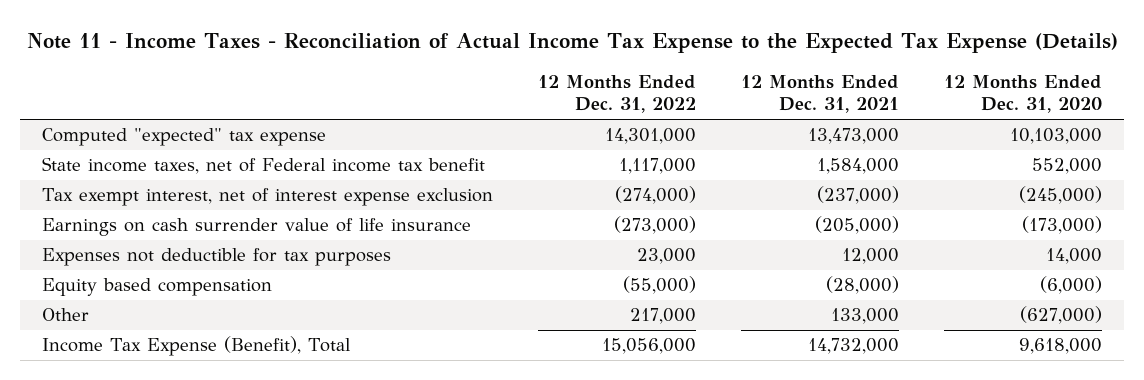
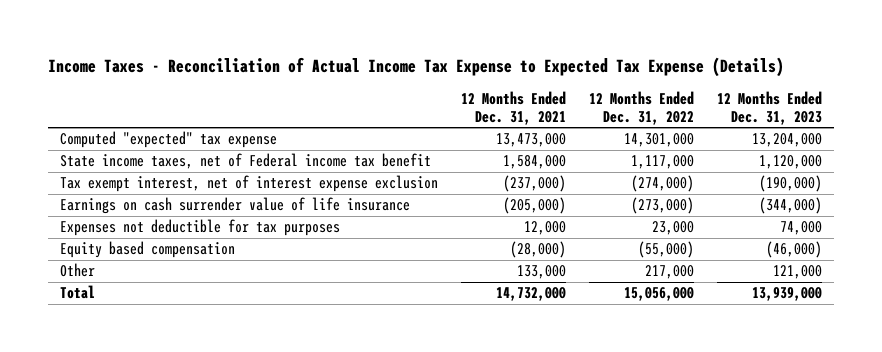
- Note 11 - Income Taxes - Reconciliation of Actual Income Tax Expense to the Expected Tax Expense (Details)
+ Income Taxes - Reconciliation of Actual Income Tax Expense to Expected Tax Expense (Details)
- | 12 Months Ended Dec. 31, 2022 | 12 Months Ended Dec. 31, 2021 | 12 Months Ended Dec. 31, 2020
+ | 12 Months Ended Dec. 31, 2021 | 12 Months Ended Dec. 31, 2022 | 12 Months Ended Dec. 31, 2023
- Income Tax Expense (Benefit), Total | 15,056,000 | 14,732,000 | 9,618,000
+ Total | 14,732,000 | 15,056,000 | 13,939,000

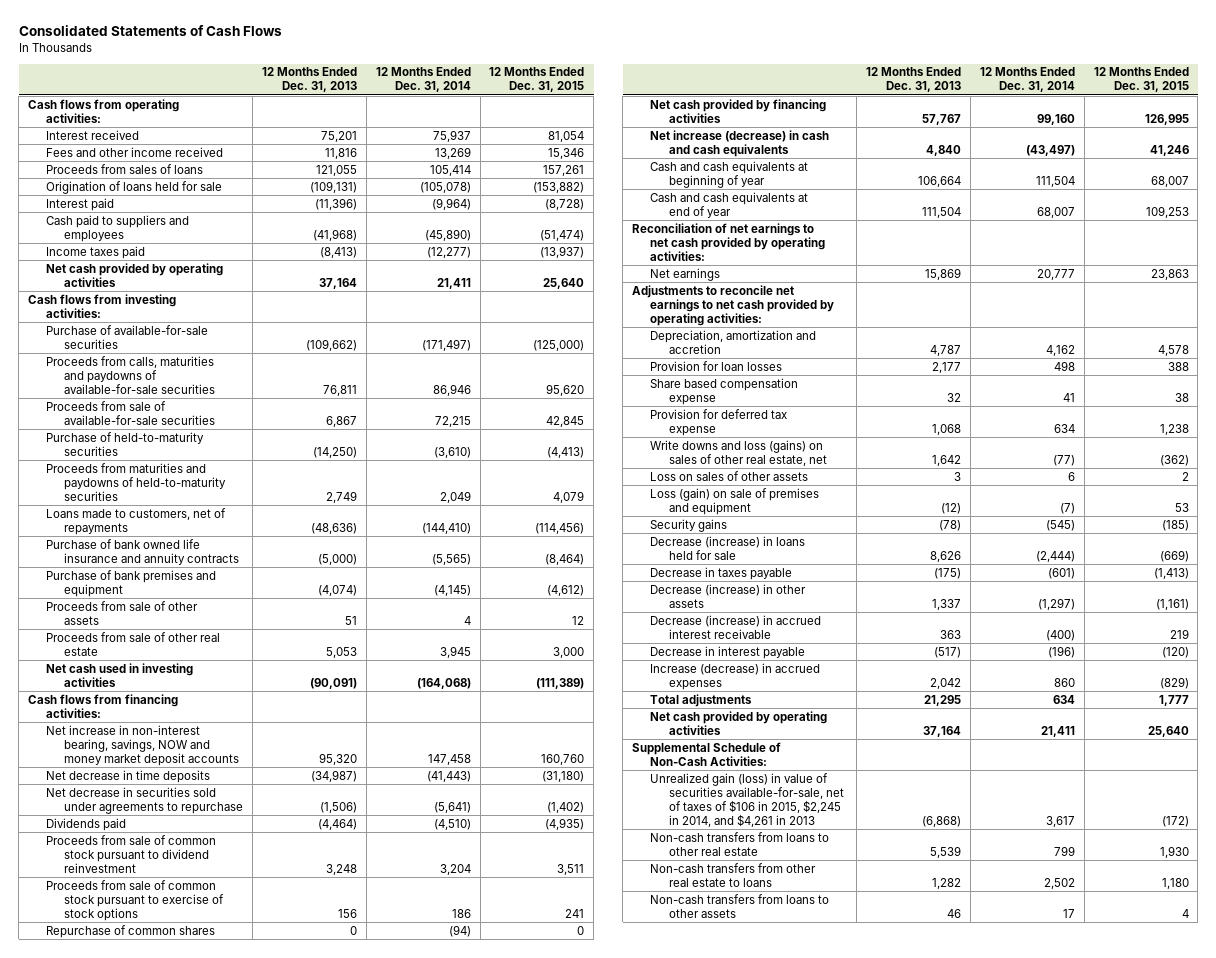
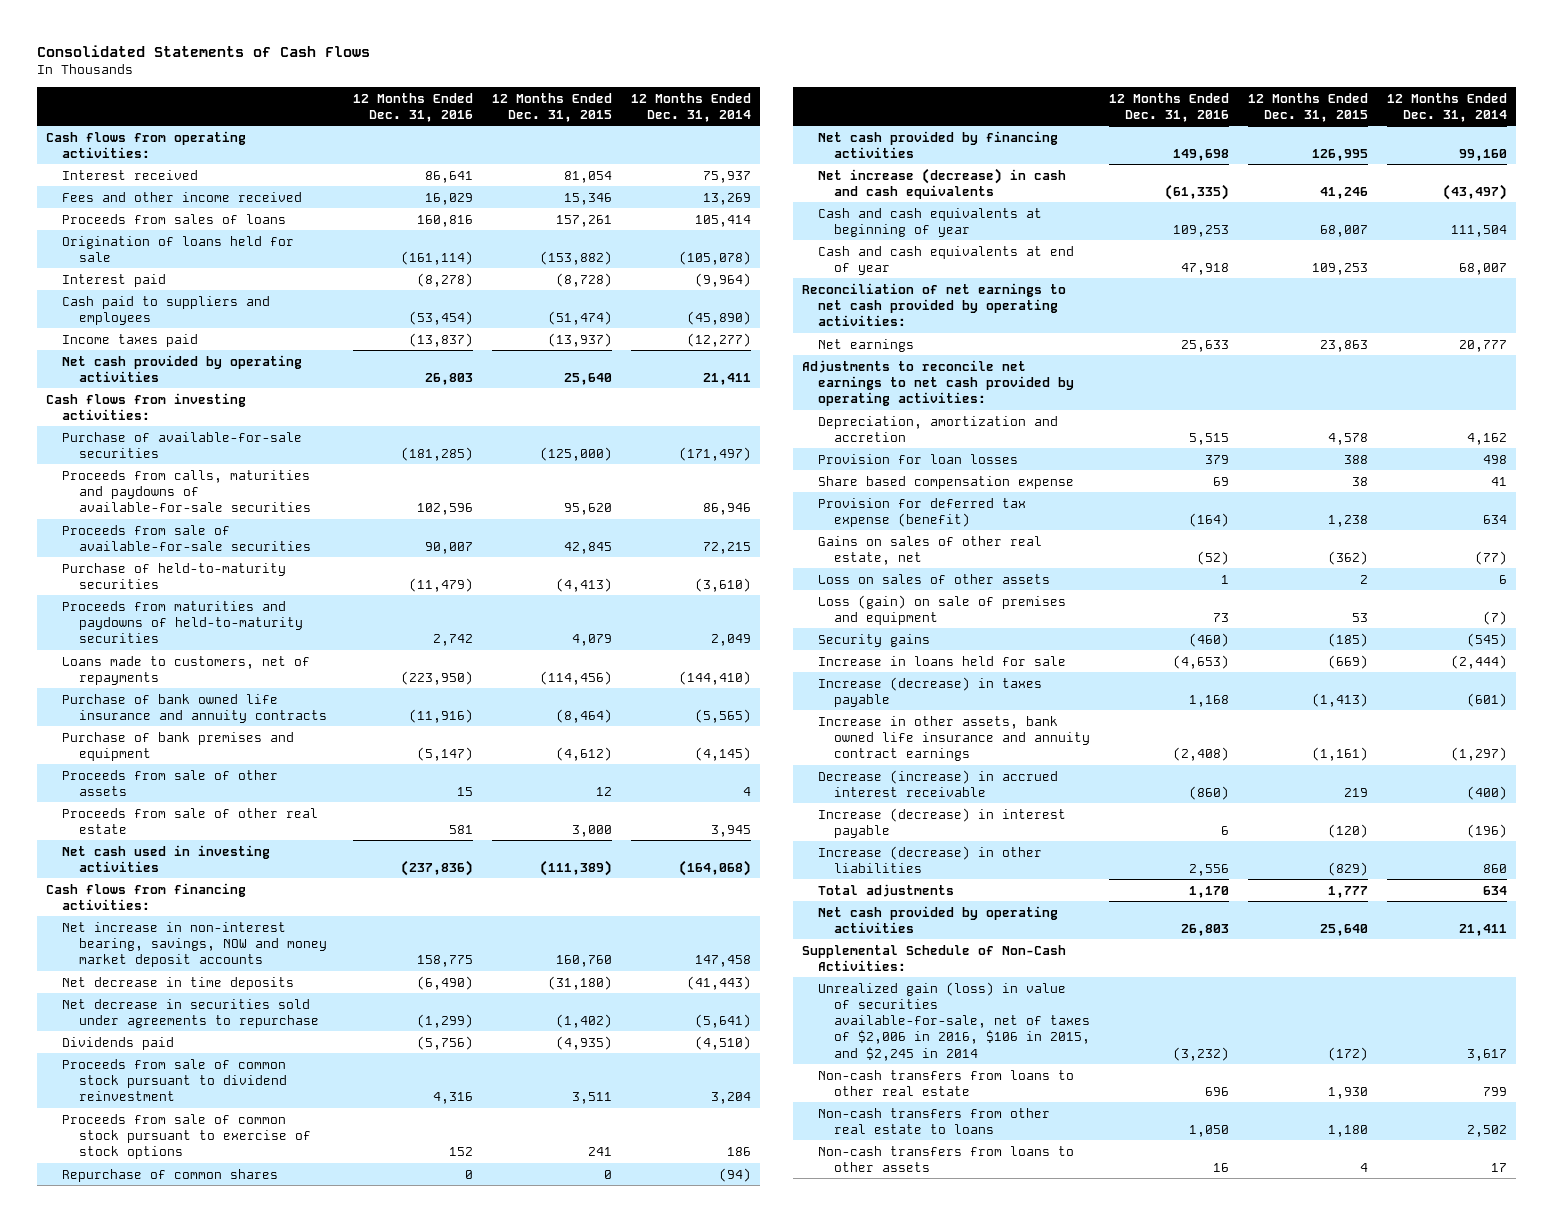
- | 12 Months Ended Dec. 31, 2013 | 12 Months Ended Dec. 31, 2014 | 12 Months Ended Dec. 31, 2015
+ | 12 Months Ended Dec. 31, 2016 | 12 Months Ended Dec. 31, 2015 | 12 Months Ended Dec. 31, 2014
- Provision for deferred tax expense | 1,068 | 634 | 1,238
- Write downs and loss (gains) on sales of other real estate, net | 1,642 | (77) | (362)
+ Provision for deferred tax expense (benefit) | (164) | 1,238 | 634
+ Gains on sales of other real estate, net | (52) | (362) | (77)
- Decrease (increase) in loans held for sale | 8,626 | (2,444) | (669)
- Decrease in taxes payable | (175) | (601) | (1,413)
- Decrease (increase) in other assets | 1,337 | (1,297) | (1,161)
+ Increase in loans held for sale | (4,653) | (669) | (2,444)
+ Increase (decrease) in taxes payable | 1,168 | (1,413) | (601)
+ Increase in other assets, bank owned life insurance and annuity contract earnings | (2,408) | (1,161) | (1,297)
- Decrease in interest payable | (517) | (196) | (120)
- Increase (decrease) in accrued expenses | 2,042 | 860 | (829)
+ Increase (decrease) in interest payable | 6 | (120) | (196)
+ Increase (decrease) in other liabilities | 2,556 | (829) | 860
- Unrealized gain (loss) in value of securities available-for-sale, net of taxes of $106 in 2015, $2,245 in 2014, and $4,261 in 2013 | (6,868) | 3,617 | (172)
+ Unrealized gain (loss) in value of securities available-for-sale, net of taxes of $2,006 in 2016, $106 in 2015, and $2,245 in 2014 | (3,232) | (172) | 3,617

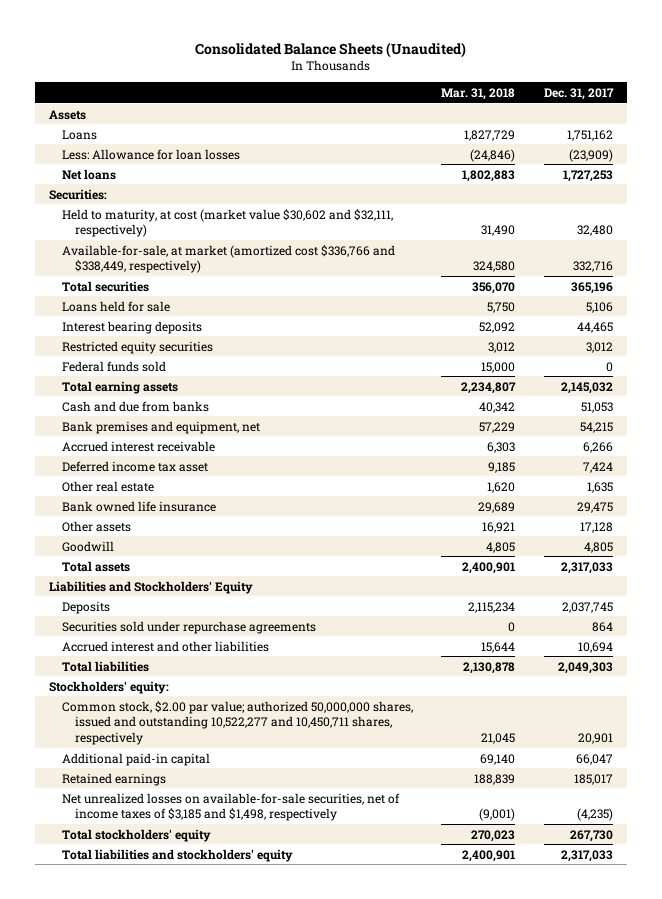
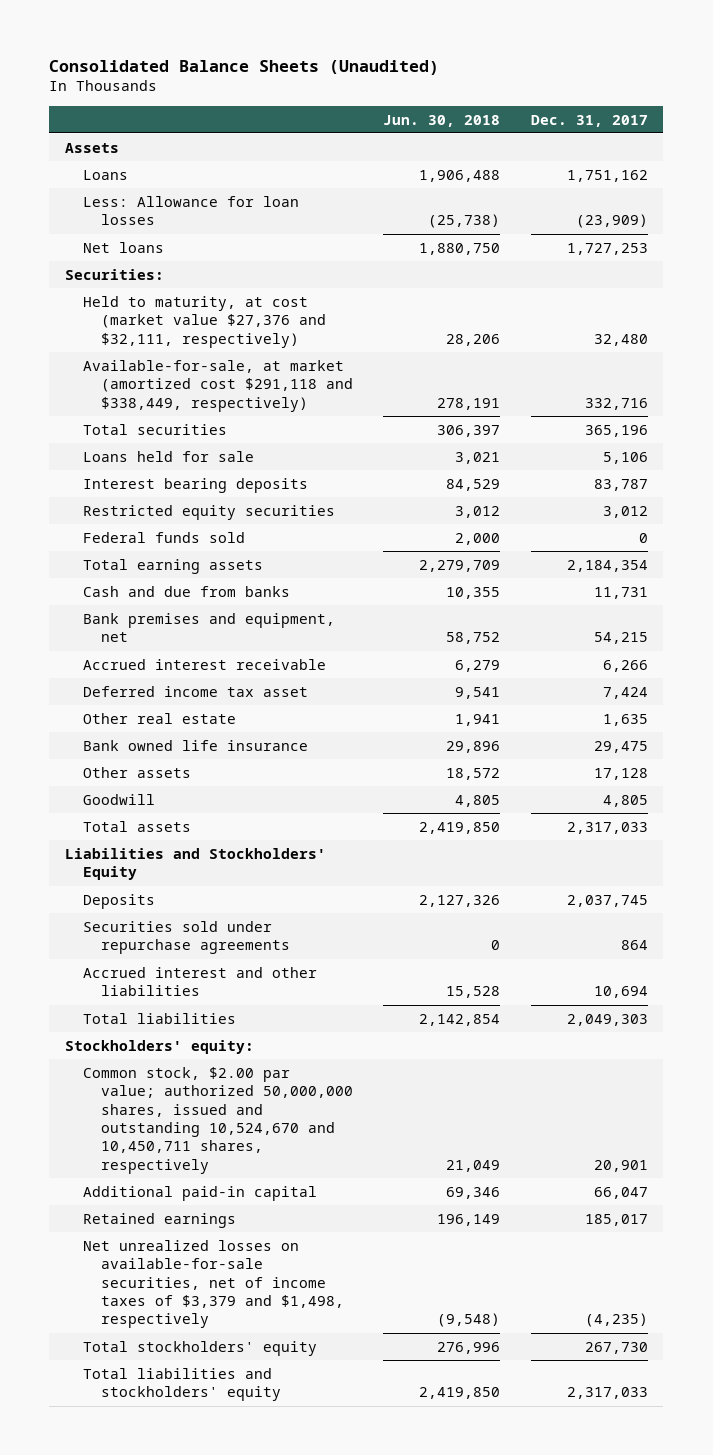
- | Mar. 31, 2018 | Dec. 31, 2017
+ | Jun. 30, 2018 | Dec. 31, 2017
- Held to maturity, at cost (market value $30,602 and $32,111, respectively) | 31,490 | 32,480
- Available-for-sale, at market (amortized cost $336,766 and $338,449, respectively) | 324,580 | 332,716
+ Held to maturity, at cost (market value $27,376 and $32,111, respectively) | 28,206 | 32,480
+ Available-for-sale, at market (amortized cost $291,118 and $338,449, respectively) | 278,191 | 332,716
- Interest bearing deposits | 52,092 | 44,465
+ Interest bearing deposits | 84,529 | 83,787
- Total earning assets | 2,234,807 | 2,145,032
- Cash and due from banks | 40,342 | 51,053
+ Total earning assets | 2,279,709 | 2,184,354
+ Cash and due from banks | 10,355 | 11,731
- Common stock, $2.00 par value; authorized 50,000,000 shares, issued and outstanding 10,522,277 and 10,450,711 shares, respectively | 21,045 | 20,901
+ Common stock, $2.00 par value; authorized 50,000,000 shares, issued and outstanding 10,524,670 and 10,450,711 shares, respectively | 21,049 | 20,901
- Net unrealized losses on available-for-sale securities, net of income taxes of $3,185 and $1,498, respectively | (9,001) | (4,235)
+ Net unrealized losses on available-for-sale securities, net of income taxes of $3,379 and $1,498, respectively | (9,548) | (4,235)

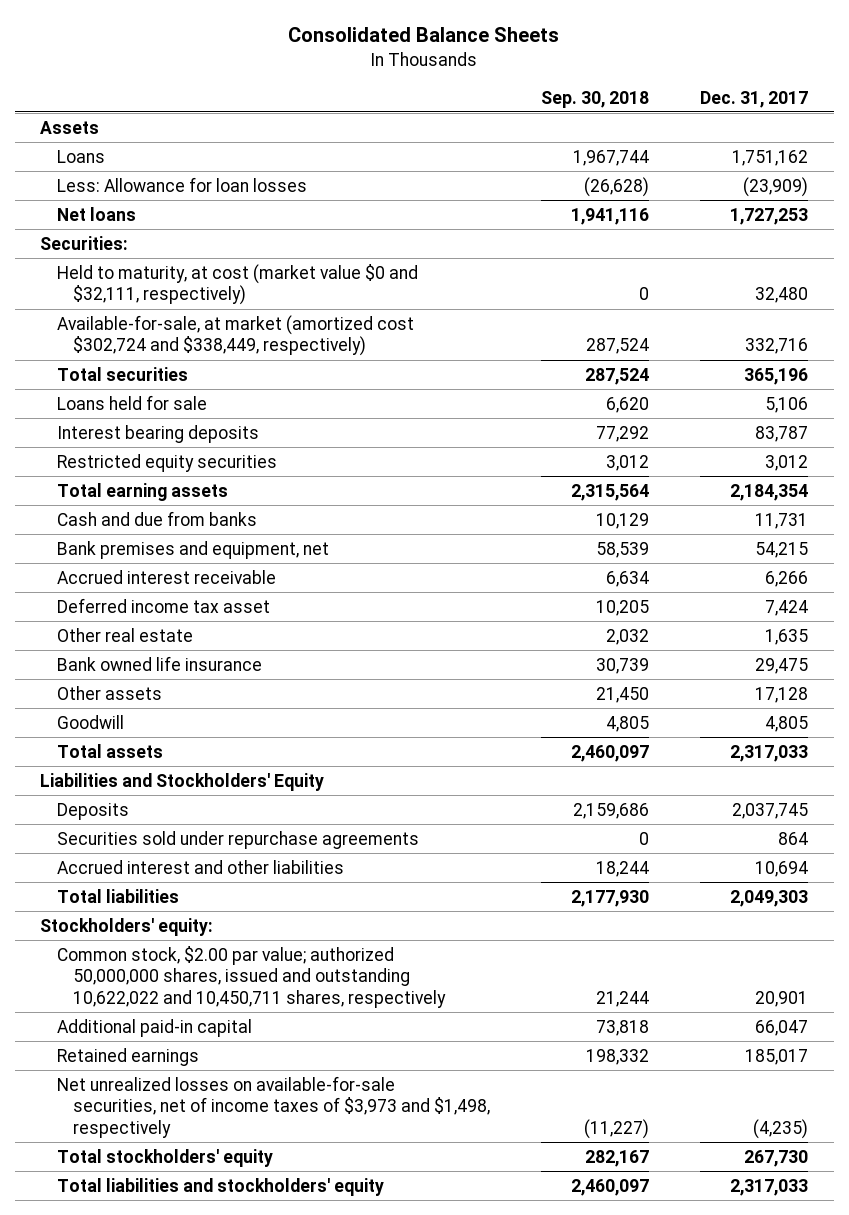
- Consolidated Balance Sheets (Unaudited)
+ Consolidated Balance Sheets
- | Jun. 30, 2018 | Dec. 31, 2017
+ | Sep. 30, 2018 | Dec. 31, 2017
- Held to maturity, at cost (market value $27,376 and $32,111, respectively) | 28,206 | 32,480
- Available-for-sale, at market (amortized cost $291,118 and $338,449, respectively) | 278,191 | 332,716
+ Held to maturity, at cost (market value $0 and $32,111, respectively) | 0 | 32,480
+ Available-for-sale, at market (amortized cost $302,724 and $338,449, respectively) | 287,524 | 332,716
- Federal funds sold | 2,000 | 0
- Common stock, $2.00 par value; authorized 50,000,000 shares, issued and outstanding 10,524,670 and 10,450,711 shares, respectively | 21,049 | 20,901
+ Common stock, $2.00 par value; authorized 50,000,000 shares, issued and outstanding 10,622,022 and 10,450,711 shares, respectively | 21,244 | 20,901
- Net unrealized losses on available-for-sale securities, net of income taxes of $3,379 and $1,498, respectively | (9,548) | (4,235)
+ Net unrealized losses on available-for-sale securities, net of income taxes of $3,973 and $1,498, respectively | (11,227) | (4,235)

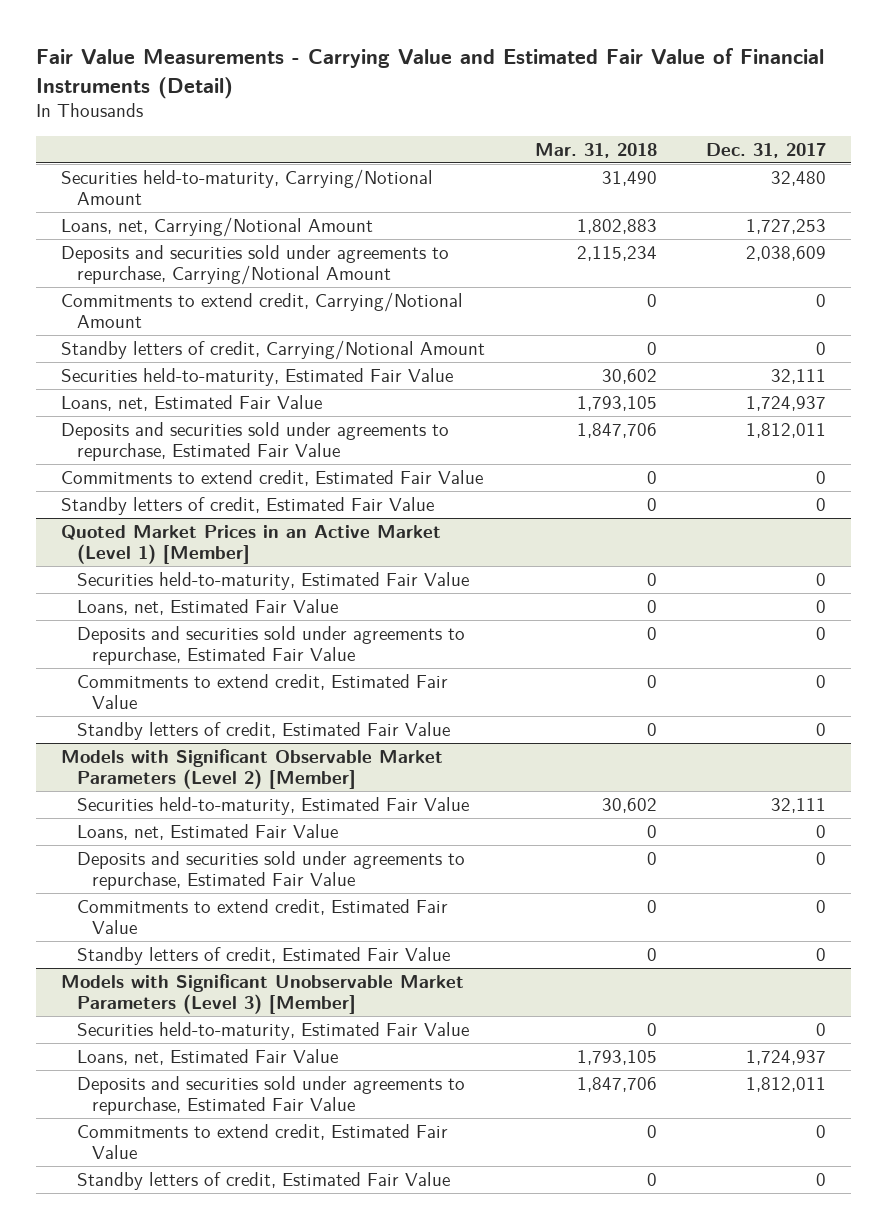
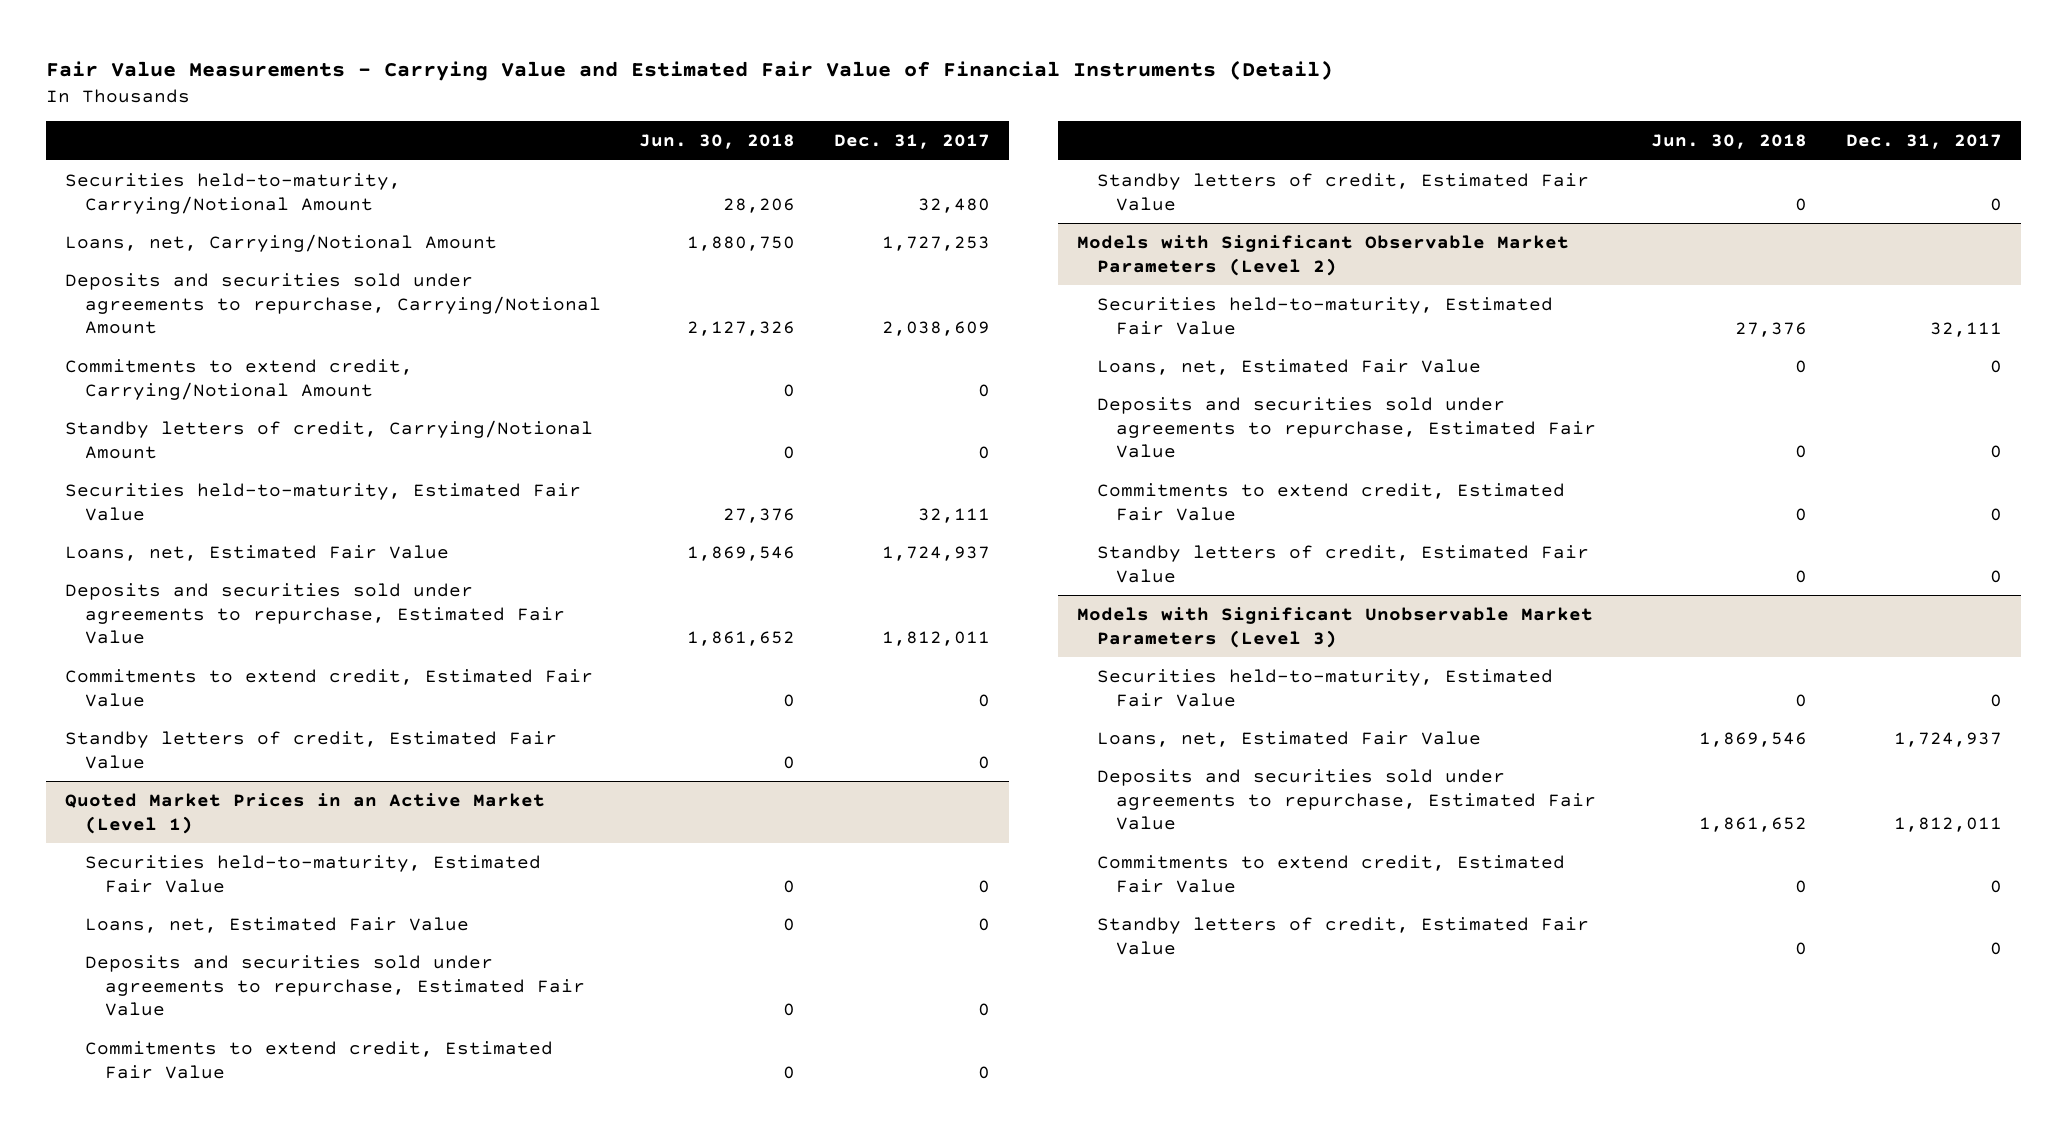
- | Mar. 31, 2018 | Dec. 31, 2017
+ | Jun. 30, 2018 | Dec. 31, 2017
- Quoted Market Prices in an Active Market (Level 1) [Member]
+ Quoted Market Prices in an Active Market (Level 1)
- Models with Significant Observable Market Parameters (Level 2) [Member]
+ Models with Significant Observable Market Parameters (Level 2)
- Models with Significant Unobservable Market Parameters (Level 3) [Member]
+ Models with Significant Unobservable Market Parameters (Level 3)

